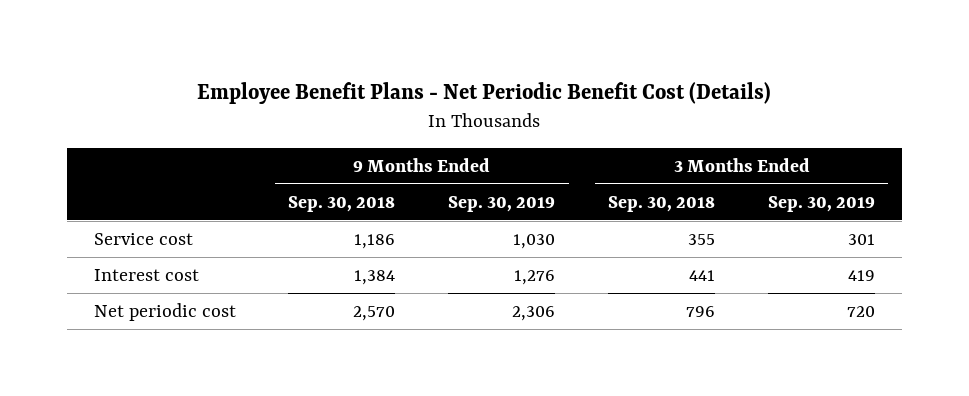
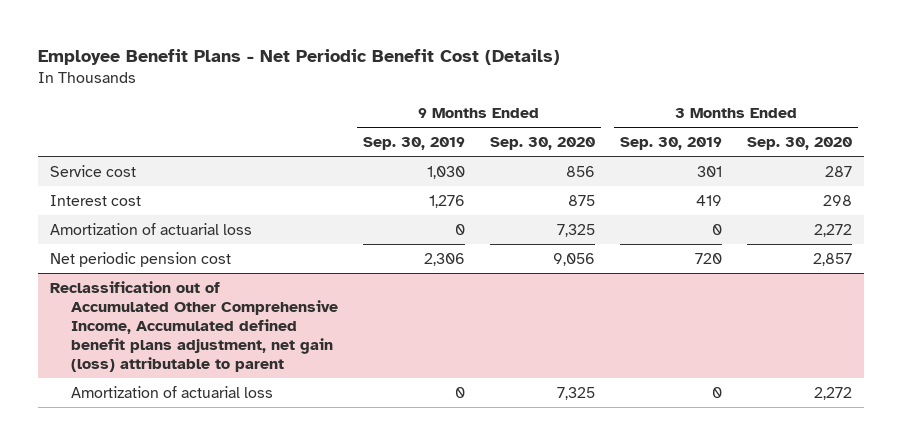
- | 9 Months Ended Sep. 30, 2018 | 9 Months Ended Sep. 30, 2019 | 3 Months Ended Sep. 30, 2018 | 3 Months Ended Sep. 30, 2019
+ | 9 Months Ended Sep. 30, 2019 | 9 Months Ended Sep. 30, 2020 | 3 Months Ended Sep. 30, 2019 | 3 Months Ended Sep. 30, 2020
- Net periodic cost | 2,570 | 2,306 | 796 | 720
+ Amortization of actuarial loss | 0 | 7,325 | 0 | 2,272
+ Net periodic pension cost | 2,306 | 9,056 | 720 | 2,857
+ Reclassification out of Accumulated Other Comprehensive Income, Accumulated defined benefit plans adjustment, net gain (loss) attributable to parent
+ Amortization of actuarial loss | 0 | 7,325 | 0 | 2,272

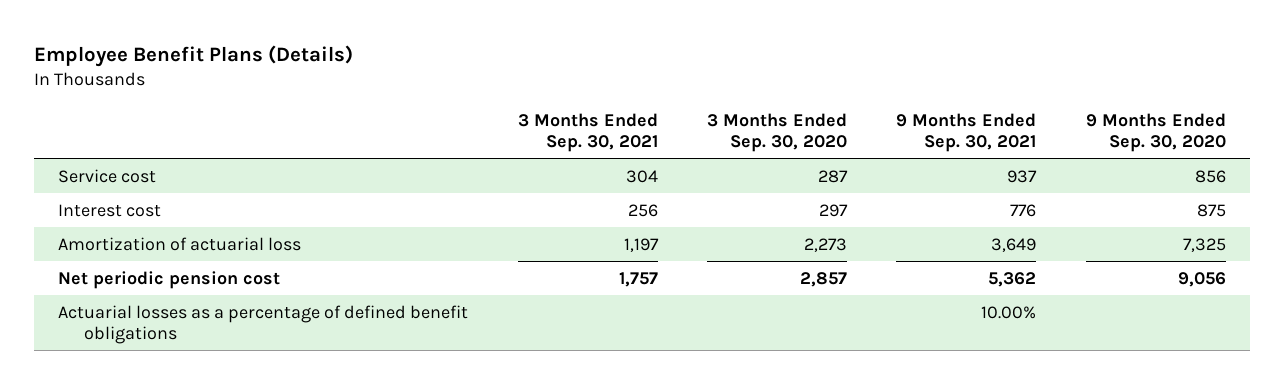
- Employee Benefit Plans - Net Periodic Benefit Cost (Details)
+ Employee Benefit Plans (Details)
- | 9 Months Ended Sep. 30, 2019 | 9 Months Ended Sep. 30, 2020 | 3 Months Ended Sep. 30, 2019 | 3 Months Ended Sep. 30, 2020
+ | 3 Months Ended Sep. 30, 2021 | 3 Months Ended Sep. 30, 2020 | 9 Months Ended Sep. 30, 2021 | 9 Months Ended Sep. 30, 2020
- Interest cost | 1,276 | 875 | 419 | 298
- Amortization of actuarial loss | 0 | 7,325 | 0 | 2,272
+ Interest cost | 256 | 297 | 776 | 875
+ Amortization of actuarial loss | 1,197 | 2,273 | 3,649 | 7,325
- Reclassification out of Accumulated Other Comprehensive Income, Accumulated defined benefit plans adjustment, net gain (loss) attributable to parent
- Amortization of actuarial loss | 0 | 7,325 | 0 | 2,272
+ Actuarial losses as a percentage of defined benefit obligations | | | 10.00% |

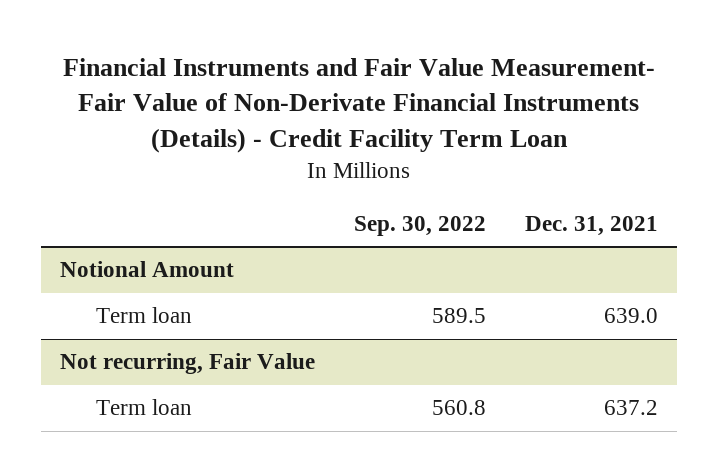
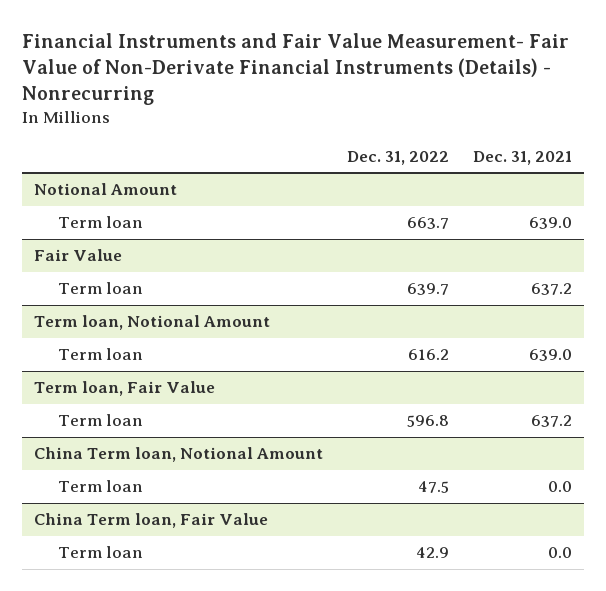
- Financial Instruments and Fair Value Measurement- Fair Value of Non-Derivate Financial Instruments (Details) - Credit Facility Term Loan
+ Financial Instruments and Fair Value Measurement- Fair Value of Non-Derivate Financial Instruments (Details) - Nonrecurring
- | Sep. 30, 2022 | Dec. 31, 2021
+ | Dec. 31, 2022 | Dec. 31, 2021
- Not recurring, Fair Value
+ Fair Value
+ Term loan, Notional Amount
+ Term loan | 616.2 | 639.0
+ Term loan, Fair Value
+ Term loan | 596.8 | 637.2
+ China Term loan, Notional Amount
+ Term loan | 47.5 | 0.0
+ China Term loan, Fair Value
+ Term loan | 42.9 | 0.0

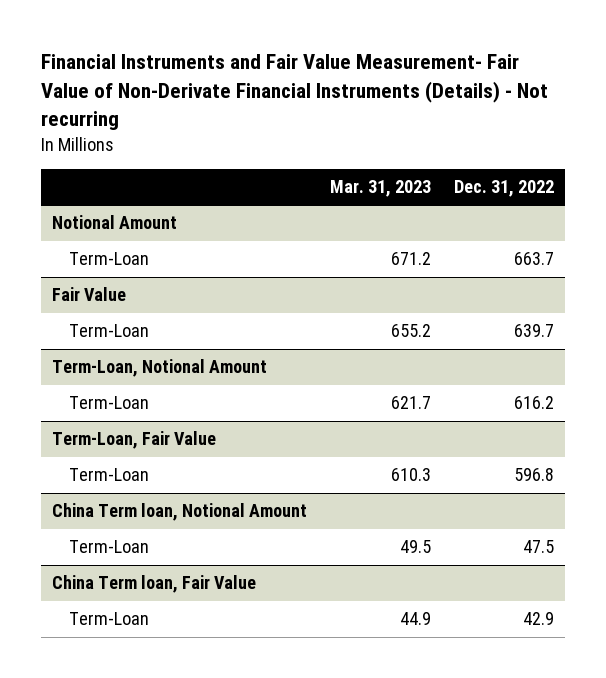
- Financial Instruments and Fair Value Measurement- Fair Value of Non-Derivate Financial Instruments (Details) - Nonrecurring
+ Financial Instruments and Fair Value Measurement- Fair Value of Non-Derivate Financial Instruments (Details) - Not recurring
- | Dec. 31, 2022 | Dec. 31, 2021
+ | Mar. 31, 2023 | Dec. 31, 2022
@ Notional Amount
- Term loan | 663.7 | 639.0
+ Term-Loan | 671.2 | 663.7
@ Fair Value
- Term loan | 639.7 | 637.2
- Term loan, Notional Amount
- Term loan | 616.2 | 639.0
- Term loan, Fair Value
- Term loan | 596.8 | 637.2
@ Fair Value
+ Term-Loan | 655.2 | 639.7
+ Term-Loan, Notional Amount
+ Term-Loan | 621.7 | 616.2
+ Term-Loan, Fair Value
+ Term-Loan | 610.3 | 596.8
@ China Term loan, Notional Amount
- Term loan | 47.5 | 0.0
+ Term-Loan | 49.5 | 47.5
@ China Term loan, Fair Value
- Term loan | 42.9 | 0.0
+ Term-Loan | 44.9 | 42.9

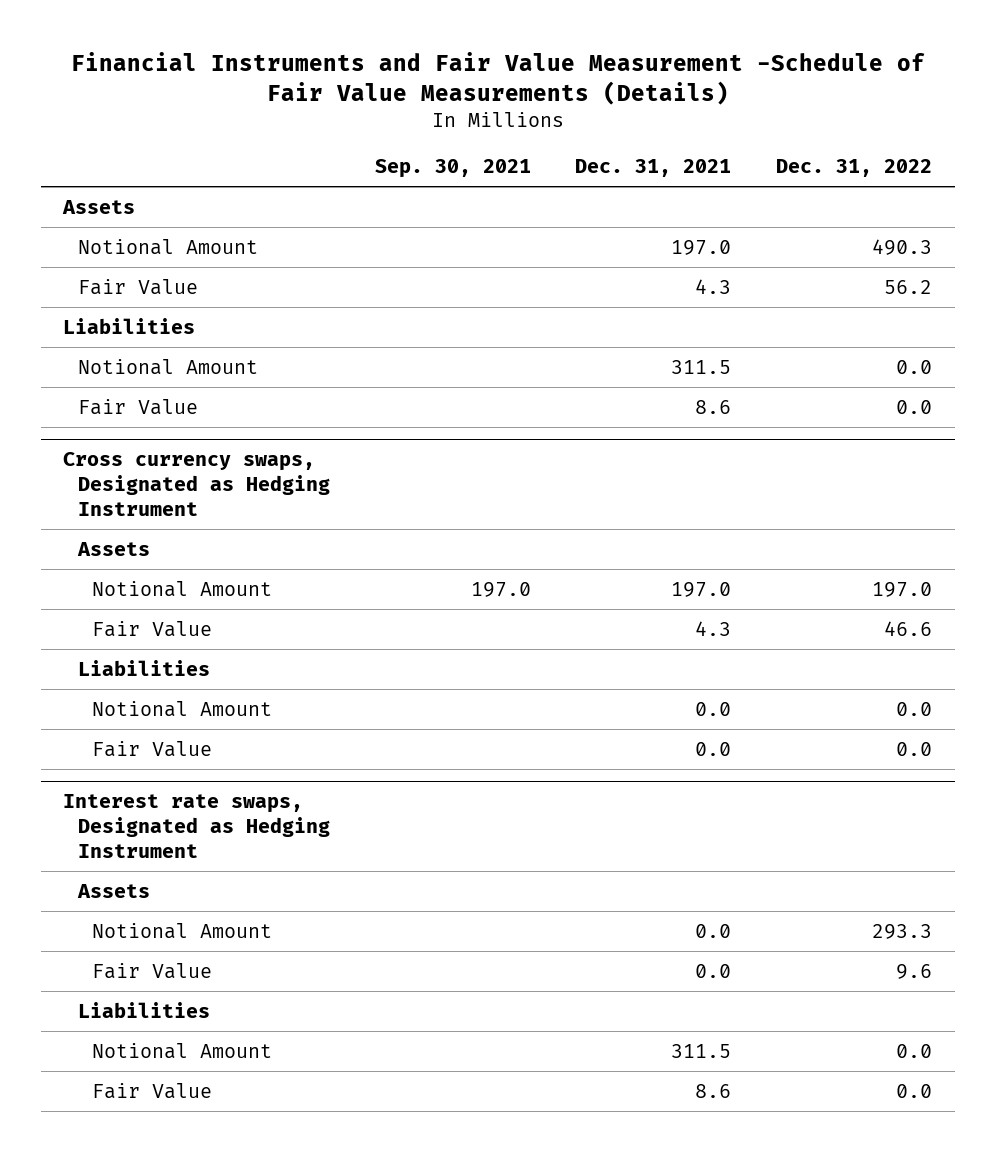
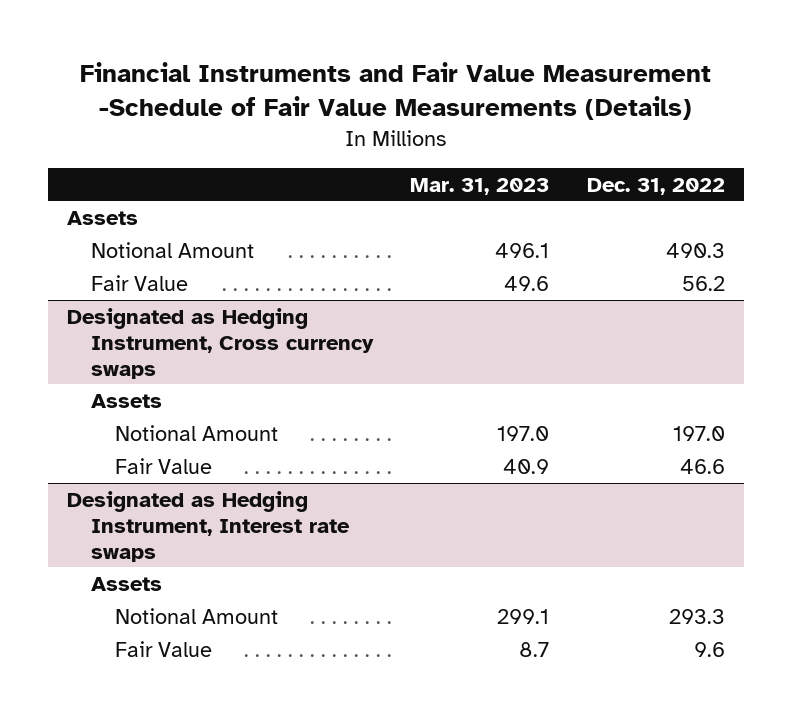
- | Sep. 30, 2021 | Dec. 31, 2021 | Dec. 31, 2022
+ | Mar. 31, 2023 | Dec. 31, 2022
- Liabilities
- Notional Amount | | 311.5 | 0.0
- Fair Value | | 8.6 | 0.0
- Cross currency swaps, Designated as Hedging Instrument
+ Designated as Hedging Instrument, Cross currency swaps
- Liabilities
- Notional Amount | | 0.0 | 0.0
- Fair Value | | 0.0 | 0.0
- Interest rate swaps, Designated as Hedging Instrument
+ Designated as Hedging Instrument, Interest rate swaps
- Liabilities
- Notional Amount | | 311.5 | 0.0
- Fair Value | | 8.6 | 0.0

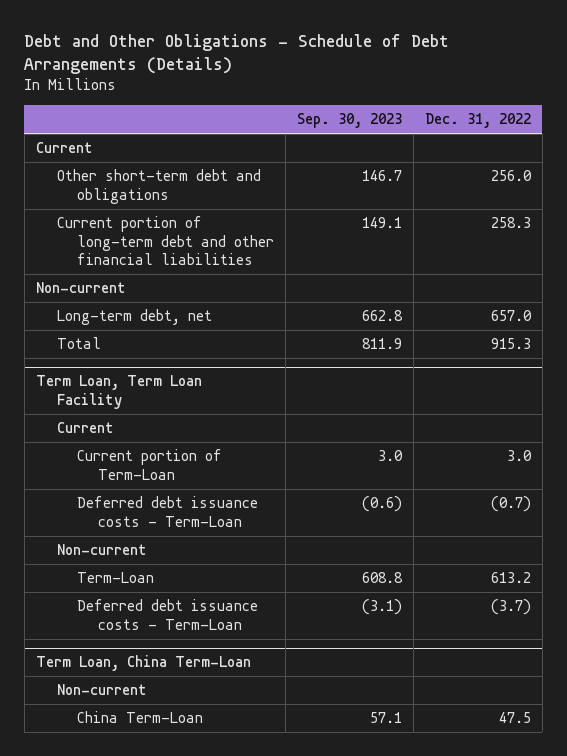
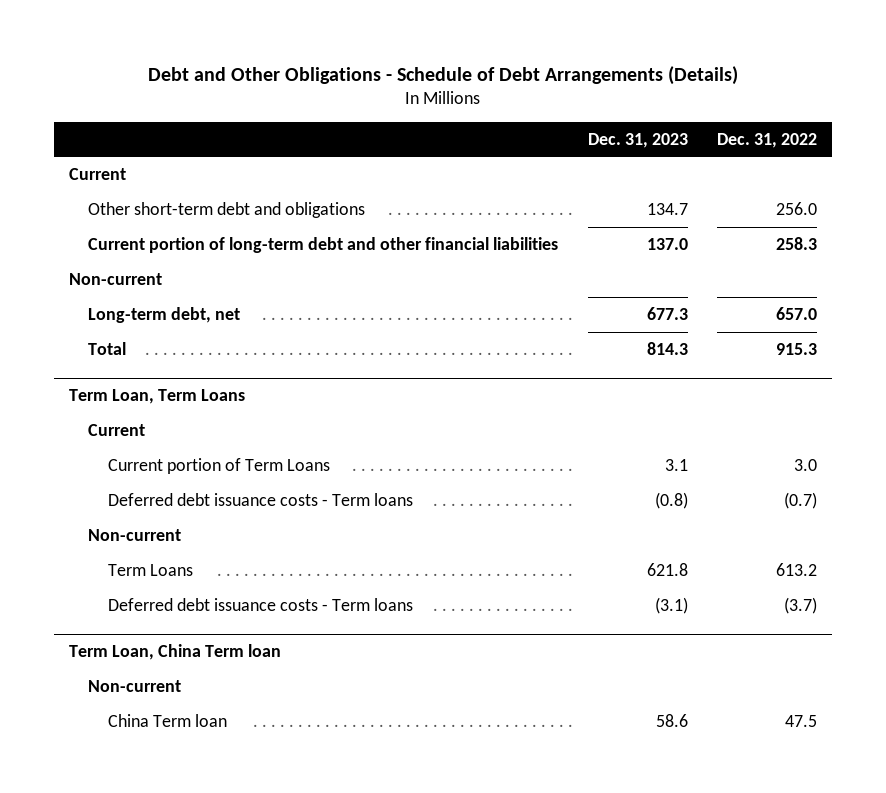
- | Sep. 30, 2023 | Dec. 31, 2022
+ | Dec. 31, 2023 | Dec. 31, 2022
- Term Loan, Term Loan Facility
+ Term Loan, Term Loans
- Current portion of Term-Loan | 3.0 | 3.0
- Deferred debt issuance costs - Term-Loan | (0.6) | (0.7)
+ Current portion of Term Loans | 3.1 | 3.0
+ Deferred debt issuance costs - Term loans | (0.8) | (0.7)
- Term-Loan | 608.8 | 613.2
- Deferred debt issuance costs - Term-Loan | (3.1) | (3.7)
- Term Loan, China Term-Loan
+ Term Loans | 621.8 | 613.2
+ Deferred debt issuance costs - Term loans | (3.1) | (3.7)
+ Term Loan, China Term loan
- China Term-Loan | 57.1 | 47.5
+ China Term loan | 58.6 | 47.5

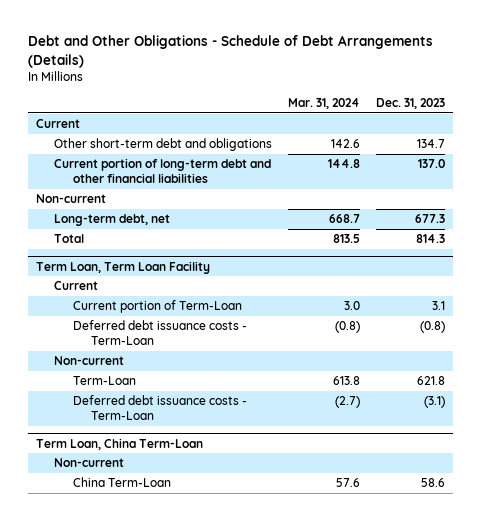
- | Dec. 31, 2023 | Dec. 31, 2022
+ | Mar. 31, 2024 | Dec. 31, 2023
- Term Loan, Term Loans
+ Term Loan, Term Loan Facility
- Current portion of Term Loans | 3.1 | 3.0
- Deferred debt issuance costs - Term loans | (0.8) | (0.7)
+ Current portion of Term-Loan | 3.0 | 3.1
+ Deferred debt issuance costs - Term-Loan | (0.8) | (0.8)
- Term Loans | 621.8 | 613.2
- Deferred debt issuance costs - Term loans | (3.1) | (3.7)
- Term Loan, China Term loan
+ Term-Loan | 613.8 | 621.8
+ Deferred debt issuance costs - Term-Loan | (2.7) | (3.1)
+ Term Loan, China Term-Loan
- China Term loan | 58.6 | 47.5
+ China Term-Loan | 57.6 | 58.6

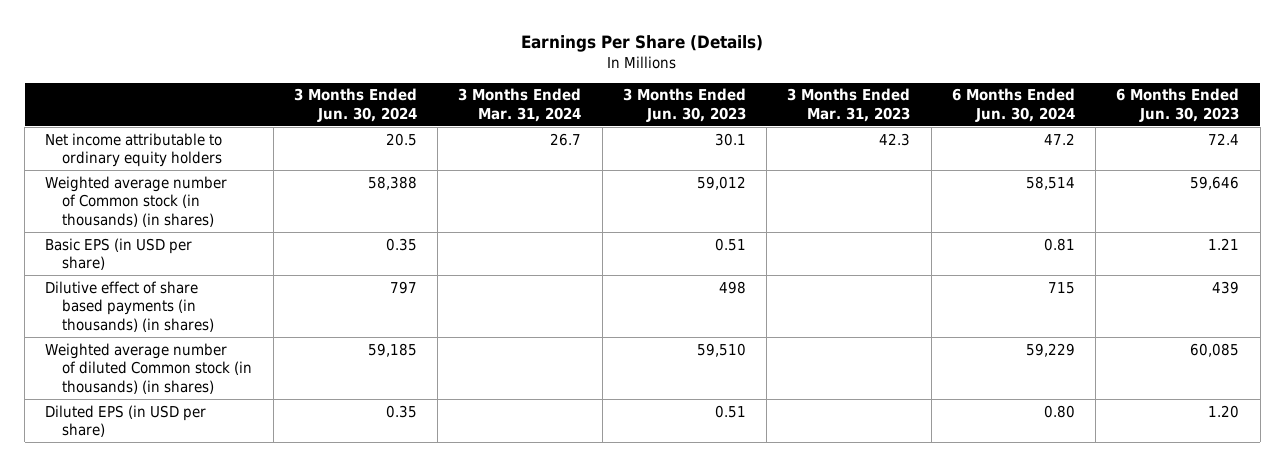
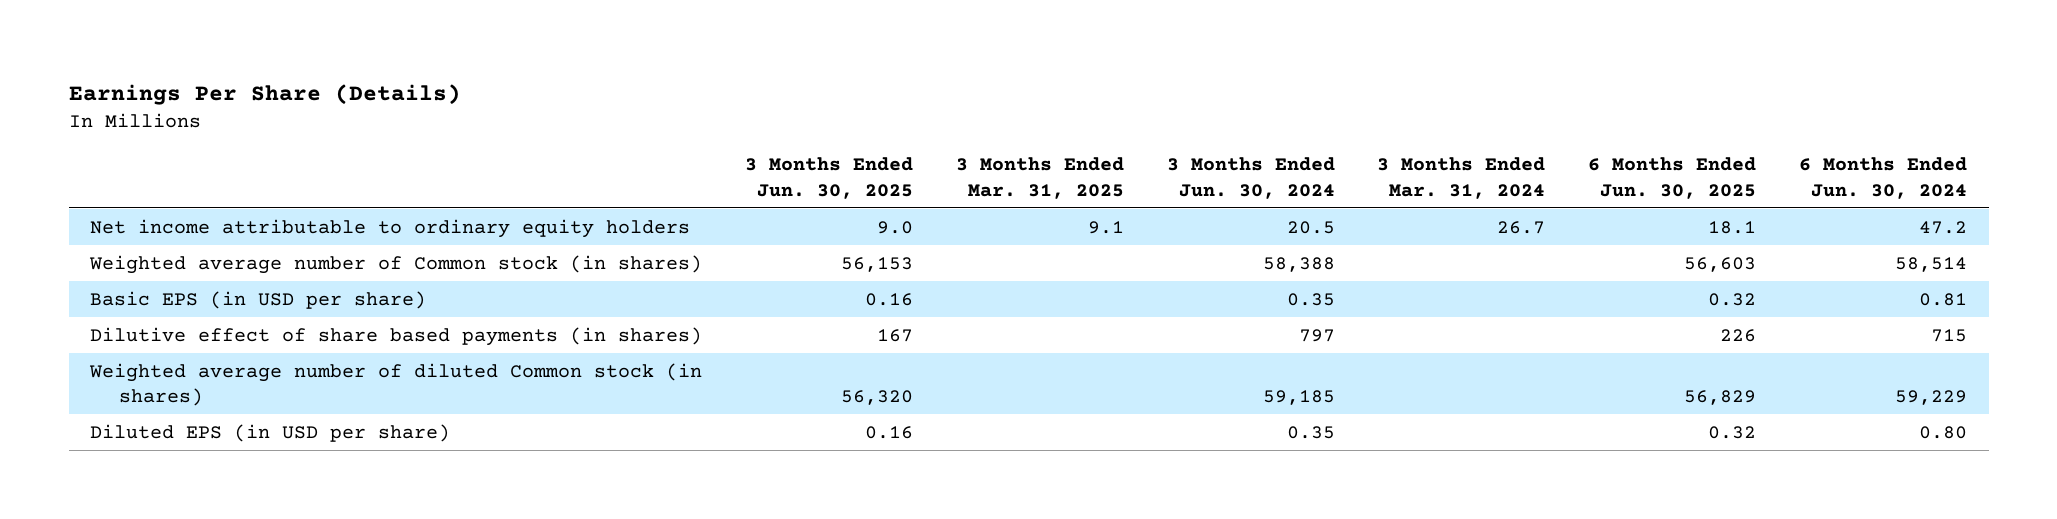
- | 3 Months Ended Jun. 30, 2024 | 3 Months Ended Mar. 31, 2024 | 3 Months Ended Jun. 30, 2023 | 3 Months Ended Mar. 31, 2023 | 6 Months Ended Jun. 30, 2024 | 6 Months Ended Jun. 30, 2023
+ | 3 Months Ended Jun. 30, 2025 | 3 Months Ended Mar. 31, 2025 | 3 Months Ended Jun. 30, 2024 | 3 Months Ended Mar. 31, 2024 | 6 Months Ended Jun. 30, 2025 | 6 Months Ended Jun. 30, 2024
- Weighted average number of Common stock (in thousands) (in shares) | 58,388 | | 59,012 | | 58,514 | 59,646
+ Weighted average number of Common stock (in shares) | 56,153 | | 58,388 | | 56,603 | 58,514
- Dilutive effect of share based payments (in thousands) (in shares) | 797 | | 498 | | 715 | 439
- Weighted average number of diluted Common stock (in thousands) (in shares) | 59,185 | | 59,510 | | 59,229 | 60,085
+ Dilutive effect of share based payments (in shares) | 167 | | 797 | | 226 | 715
+ Weighted average number of diluted Common stock (in shares) | 56,320 | | 59,185 | | 56,829 | 59,229

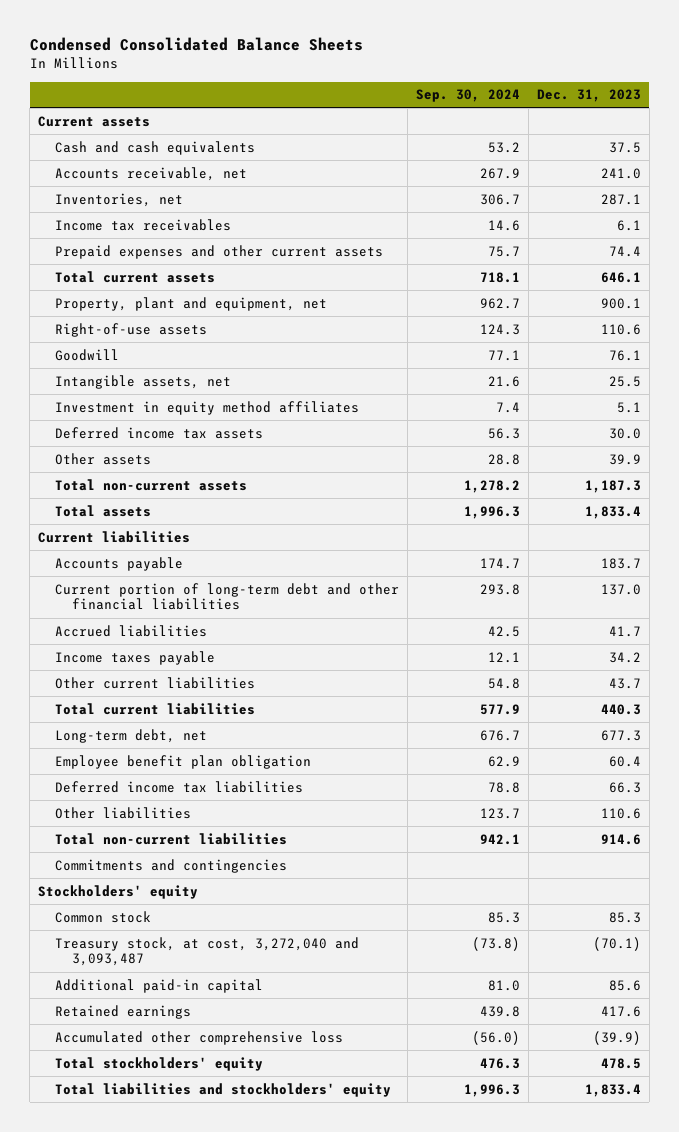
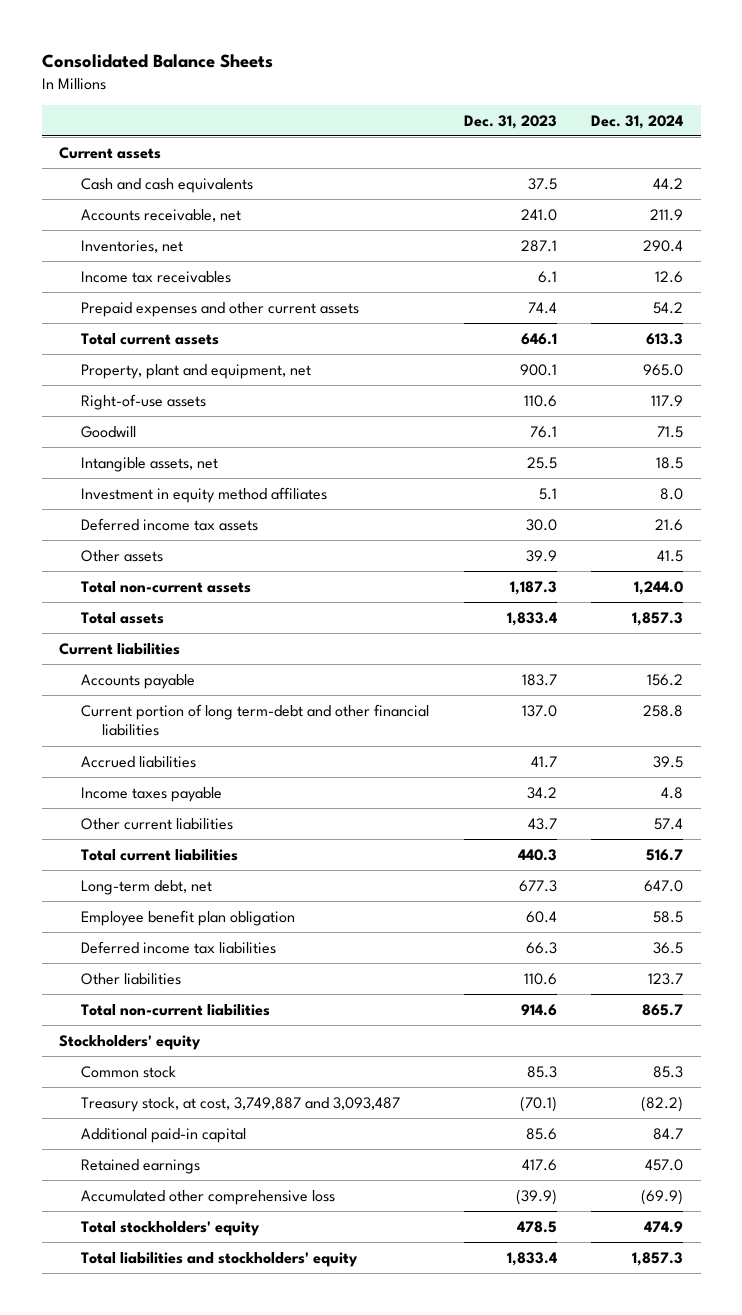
- Condensed Consolidated Balance Sheets
+ Consolidated Balance Sheets
- | Sep. 30, 2024 | Dec. 31, 2023
+ | Dec. 31, 2023 | Dec. 31, 2024
- Current portion of long-term debt and other financial liabilities | 293.8 | 137.0
+ Current portion of long term-debt and other financial liabilities | 137.0 | 258.8
- Commitments and contingencies
- Treasury stock, at cost, 3,272,040 and 3,093,487 | (73.8) | (70.1)
+ Treasury stock, at cost, 3,749,887 and 3,093,487 | (70.1) | (82.2)

